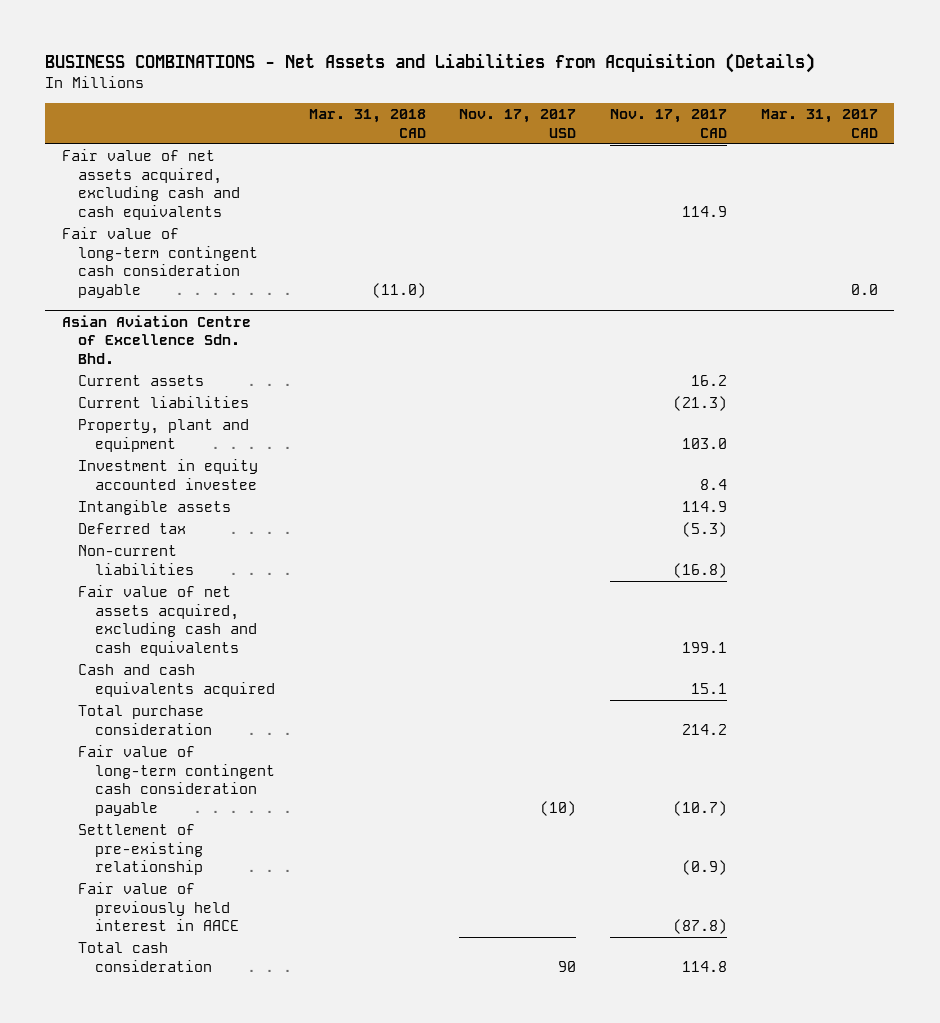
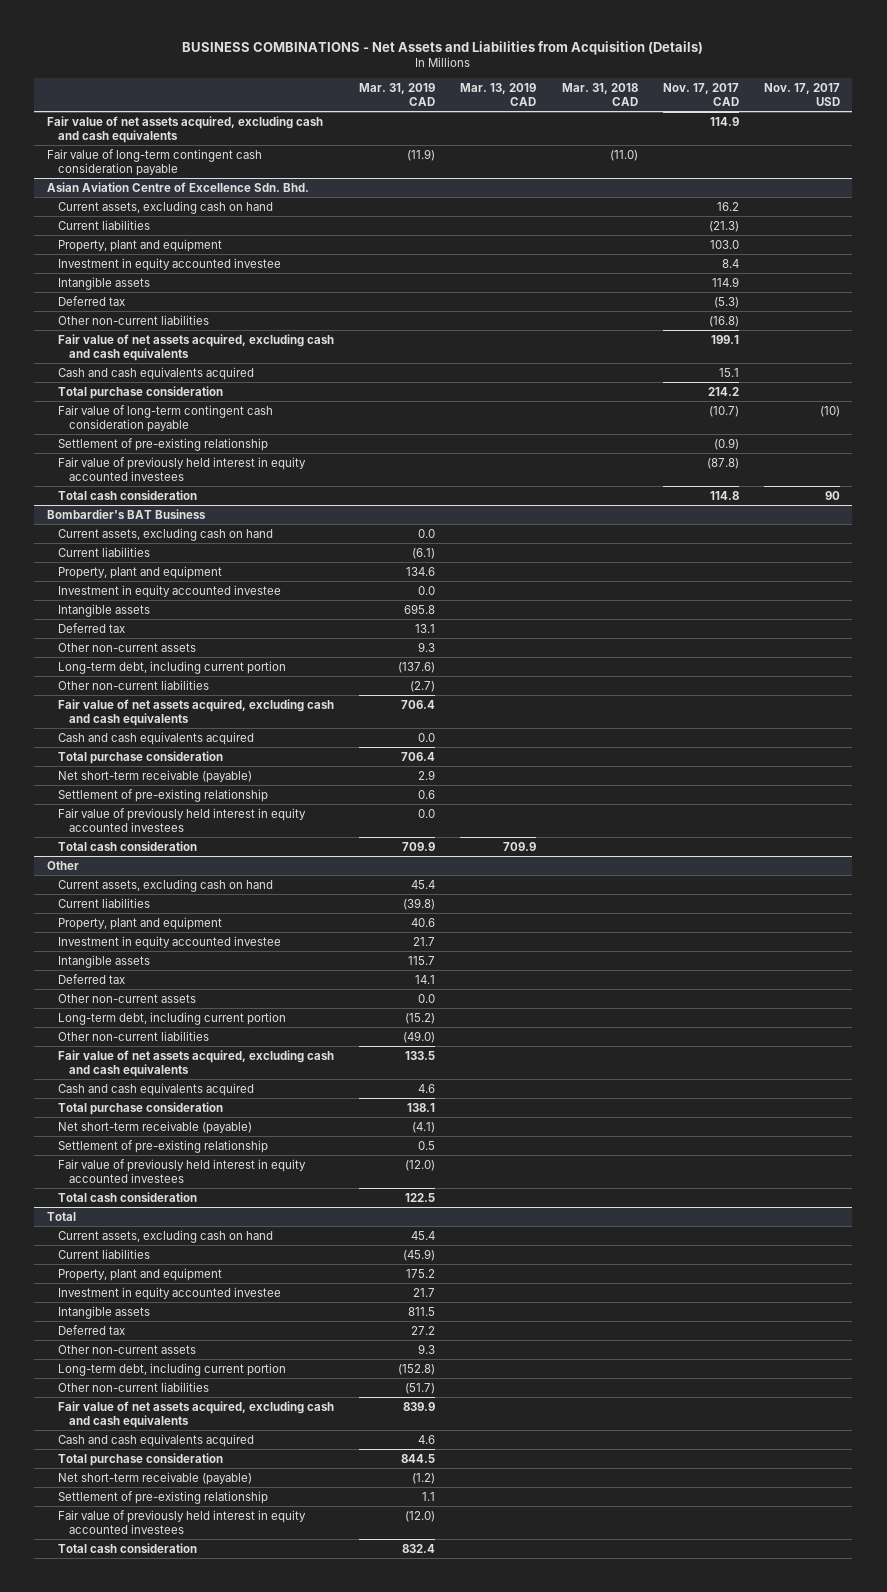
- | Mar. 31, 2018 CAD | Nov. 17, 2017 USD | Nov. 17, 2017 CAD | Mar. 31, 2017 CAD
+ | Mar. 31, 2019 CAD | Mar. 13, 2019 CAD | Mar. 31, 2018 CAD | Nov. 17, 2017 CAD | Nov. 17, 2017 USD
@ Asian Aviation Centre of Excellence Sdn. Bhd.
- Current assets | | | 16.2 |
+ Current assets, excluding cash on hand | | | | 16.2 |
- Non-current liabilities | | | (16.8) |
+ Other non-current liabilities | | | | (16.8) |
- Fair value of previously held interest in AACE | | | (87.8) |
+ Fair value of previously held interest in equity accounted investees | | | | (87.8) |
+ Bombardier's BAT Business
+ Current assets, excluding cash on hand | 0.0 | | | |
+ Current liabilities | (6.1) | | | |
+ Property, plant and equipment | 134.6 | | | |
+ Investment in equity accounted investee | 0.0 | | | |
+ Intangible assets | 695.8 | | | |
+ Deferred tax | 13.1 | | | |
+ Other non-current assets | 9.3 | | | |
+ Long-term debt, including current portion | (137.6) | | | |
+ Other non-current liabilities | (2.7) | | | |
+ Fair value of net assets acquired, excluding cash and cash equivalents | 706.4 | | | |
+ Cash and cash equivalents acquired | 0.0 | | | |
+ Total purchase consideration | 706.4 | | | |
+ Net short-term receivable (payable) | 2.9 | | | |
+ Settlement of pre-existing relationship | 0.6 | | | |
+ Fair value of previously held interest in equity accounted investees | 0.0 | | | |
+ Total cash consideration | 709.9 | 709.9 | | |
+ Other
+ Current assets, excluding cash on hand | 45.4 | | | |
+ Current liabilities | (39.8) | | | |
+ Property, plant and equipment | 40.6 | | | |
+ Investment in equity accounted investee | 21.7 | | | |
+ Intangible assets | 115.7 | | | |
+ Deferred tax | 14.1 | | | |
+ Other non-current assets | 0.0 | | | |
+ Long-term debt, including current portion | (15.2) | | | |
+ Other non-current liabilities | (49.0) | | | |
+ Fair value of net assets acquired, excluding cash and cash equivalents | 133.5 | | | |
+ Cash and cash equivalents acquired | 4.6 | | | |
+ Total purchase consideration | 138.1 | | | |
+ Net short-term receivable (payable) | (4.1) | | | |
+ Settlement of pre-existing relationship | 0.5 | | | |
+ Fair value of previously held interest in equity accounted investees | (12.0) | | | |
+ Total cash consideration | 122.5 | | | |
+ Total
+ Current assets, excluding cash on hand | 45.4 | | | |
+ Current liabilities | (45.9) | | | |
+ Property, plant and equipment | 175.2 | | | |
+ Investment in equity accounted investee | 21.7 | | | |
+ Intangible assets | 811.5 | | | |
+ Deferred tax | 27.2 | | | |
+ Other non-current assets | 9.3 | | | |
+ Long-term debt, including current portion | (152.8) | | | |
+ Other non-current liabilities | (51.7) | | | |
+ Fair value of net assets acquired, excluding cash and cash equivalents | 839.9 | | | |
+ Cash and cash equivalents acquired | 4.6 | | | |
+ Total purchase consideration | 844.5 | | | |
+ Net short-term receivable (payable) | (1.2) | | | |
+ Settlement of pre-existing relationship | 1.1 | | | |
+ Fair value of previously held interest in equity accounted investees | (12.0) | | | |
+ Total cash consideration | 832.4 | | | |

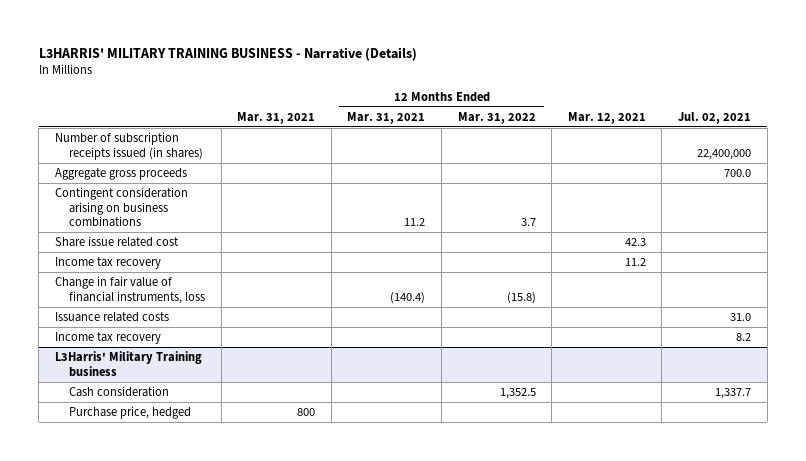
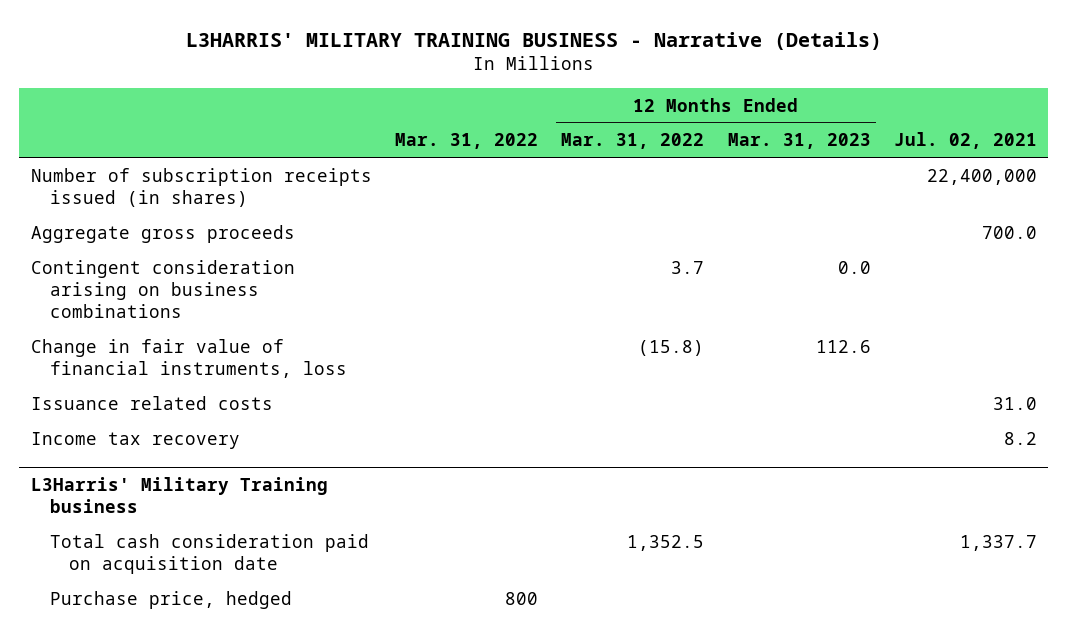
- | Mar. 31, 2021 | 12 Months Ended Mar. 31, 2021 | 12 Months Ended Mar. 31, 2022 | Mar. 12, 2021 | Jul. 02, 2021
+ | Mar. 31, 2022 | 12 Months Ended Mar. 31, 2022 | 12 Months Ended Mar. 31, 2023 | Jul. 02, 2021
- Share issue related cost | | | | 42.3 |
- Income tax recovery | | | | 11.2 |
@ L3Harris' Military Training business
- Cash consideration | | | 1,352.5 | | 1,337.7
+ Total cash consideration paid on acquisition date | | 1,352.5 | | 1,337.7

